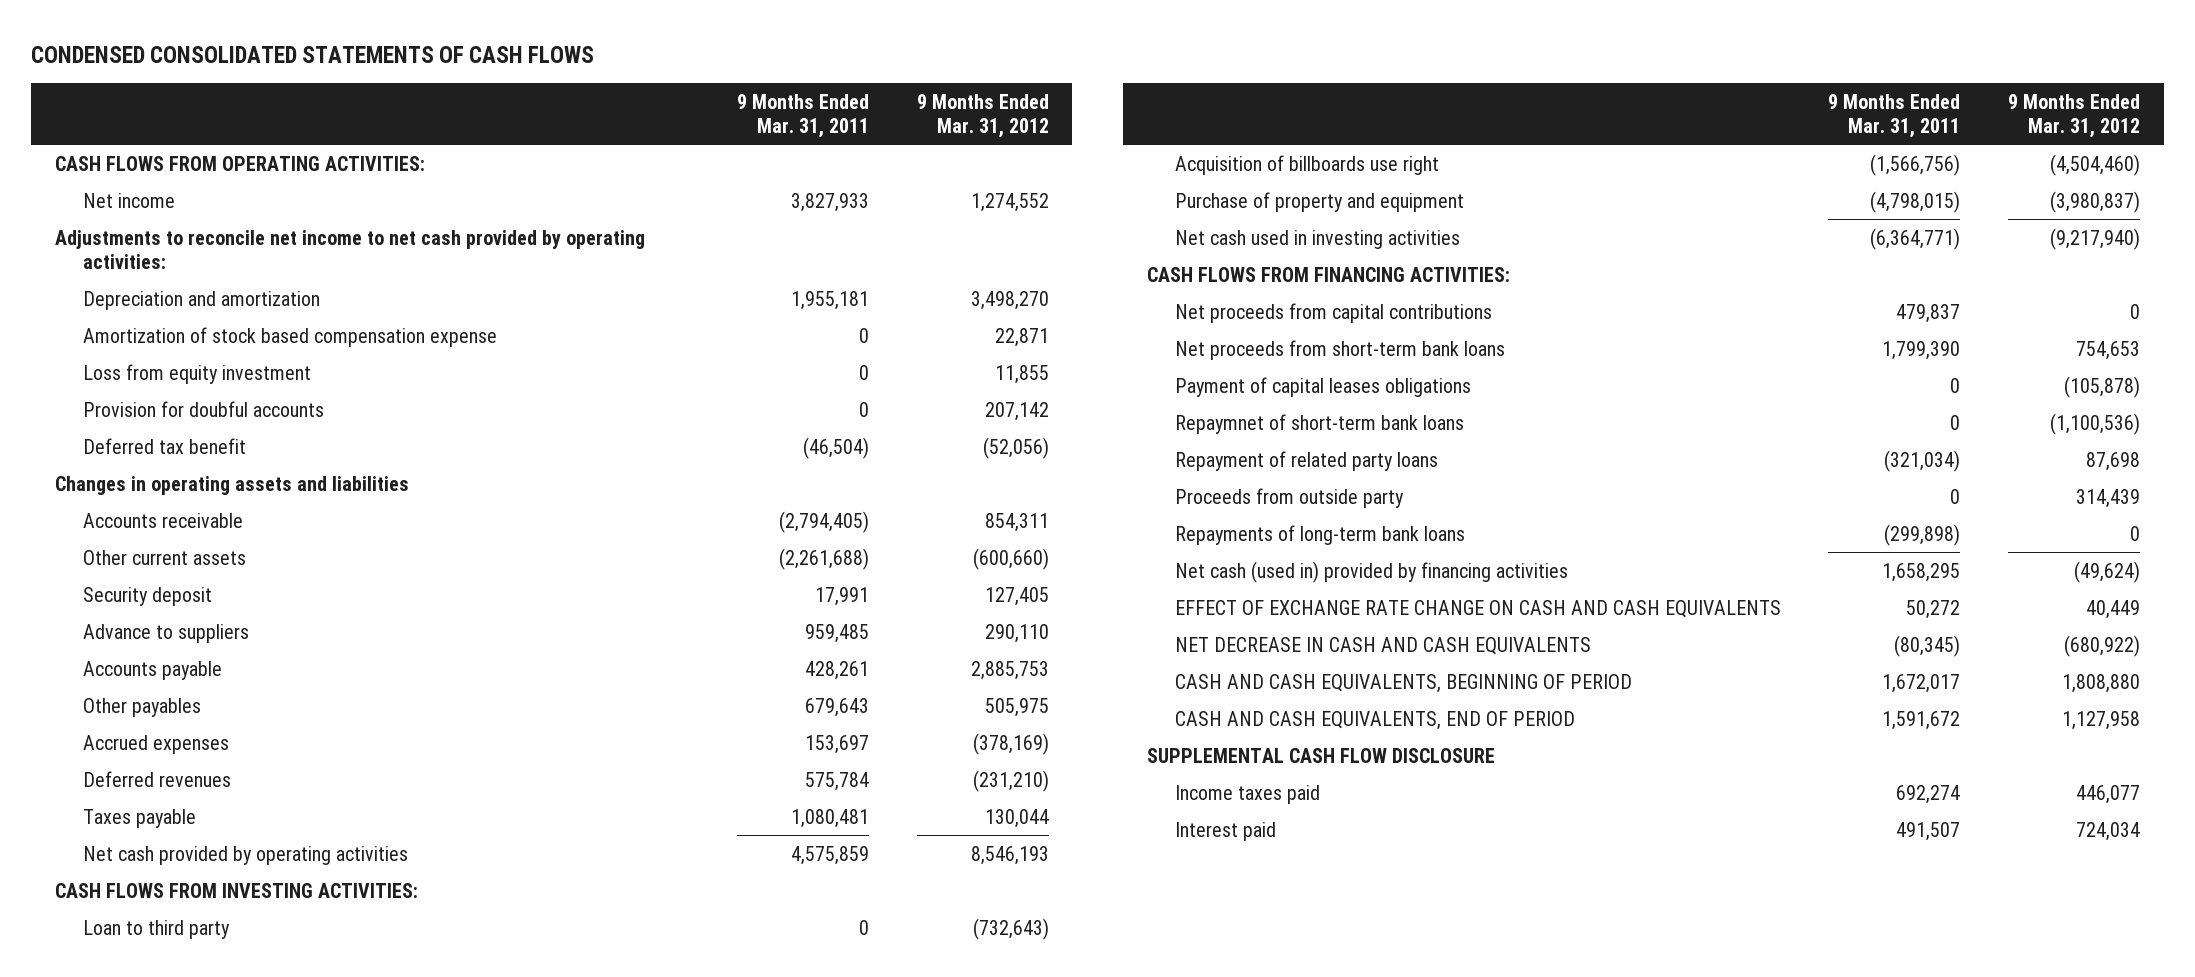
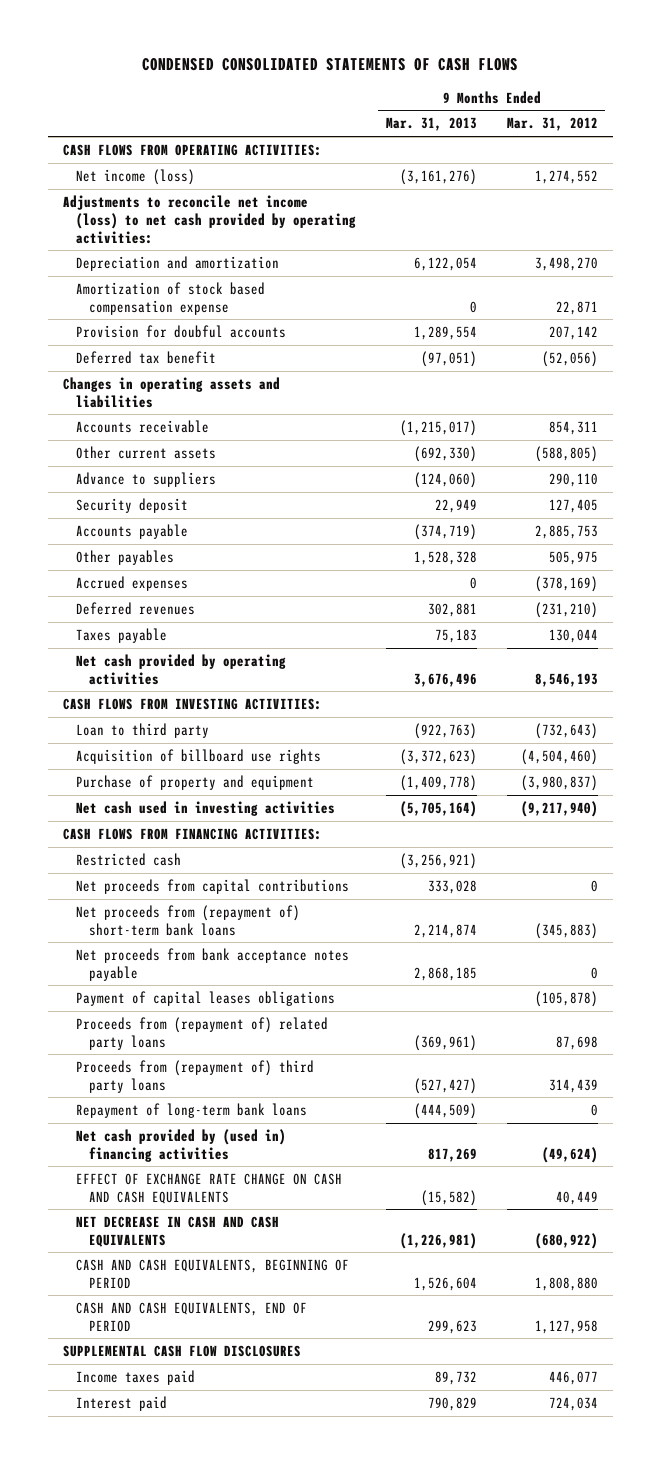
- | 9 Months Ended Mar. 31, 2011 | 9 Months Ended Mar. 31, 2012
+ | 9 Months Ended Mar. 31, 2013 | 9 Months Ended Mar. 31, 2012
- Net income | 3,827,933 | 1,274,552
- Adjustments to reconcile net income to net cash provided by operating activities:
+ Net income (loss) | (3,161,276) | 1,274,552
+ Adjustments to reconcile net income (loss) to net cash provided by operating activities:
- Loss from equity investment | 0 | 11,855
- Other current assets | (2,261,688) | (600,660)
+ Other current assets | (692,330) | (588,805)
moved down: Security deposit | 22,949 | 127,405
- Acquisition of billboards use right | (1,566,756) | (4,504,460)
+ Acquisition of billboard use rights | (3,372,623) | (4,504,460)
+ Restricted cash | (3,256,921) |
- Net proceeds from short-term bank loans | 1,799,390 | 754,653
+ Net proceeds from (repayment of) short-term bank loans | 2,214,874 | (345,883)
+ Net proceeds from bank acceptance notes payable | 2,868,185 | 0
- Repaymnet of short-term bank loans | 0 | (1,100,536)
- Repayment of related party loans | (321,034) | 87,698
- Proceeds from outside party | 0 | 314,439
- Repayments of long-term bank loans | (299,898) | 0
- Net cash (used in) provided by financing activities | 1,658,295 | (49,624)
+ Proceeds from (repayment of) related party loans | (369,961) | 87,698
+ Proceeds from (repayment of) third party loans | (527,427) | 314,439
+ Repayment of long-term bank loans | (444,509) | 0
+ Net cash provided by (used in) financing activities | 817,269 | (49,624)
- SUPPLEMENTAL CASH FLOW DISCLOSURE
+ SUPPLEMENTAL CASH FLOW DISCLOSURES

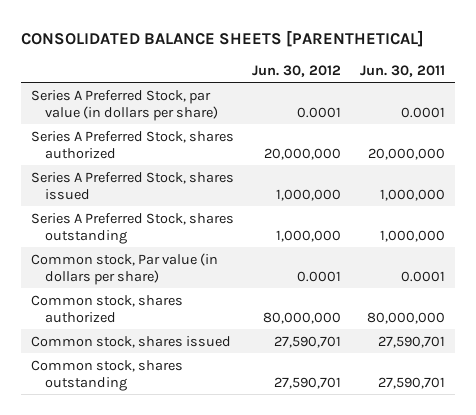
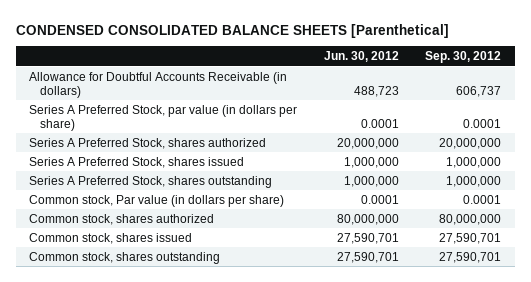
- CONSOLIDATED BALANCE SHEETS [PARENTHETICAL]
+ CONDENSED CONSOLIDATED BALANCE SHEETS [Parenthetical]
- | Jun. 30, 2012 | Jun. 30, 2011
+ | Jun. 30, 2012 | Sep. 30, 2012
+ Allowance for Doubtful Accounts Receivable (in dollars) | 488,723 | 606,737

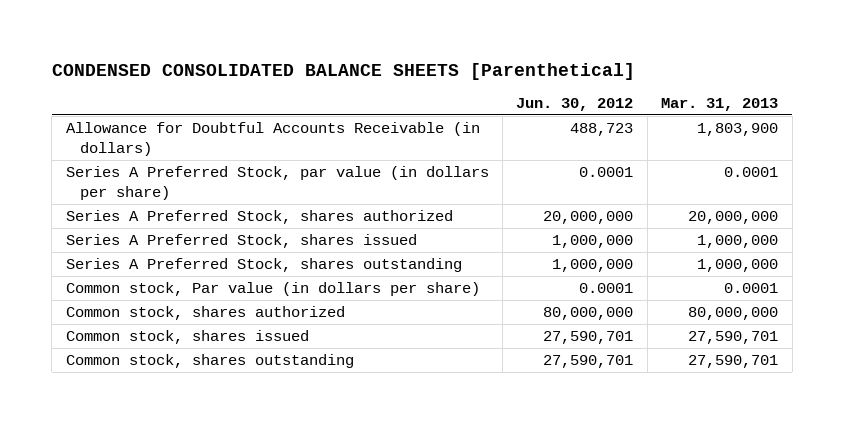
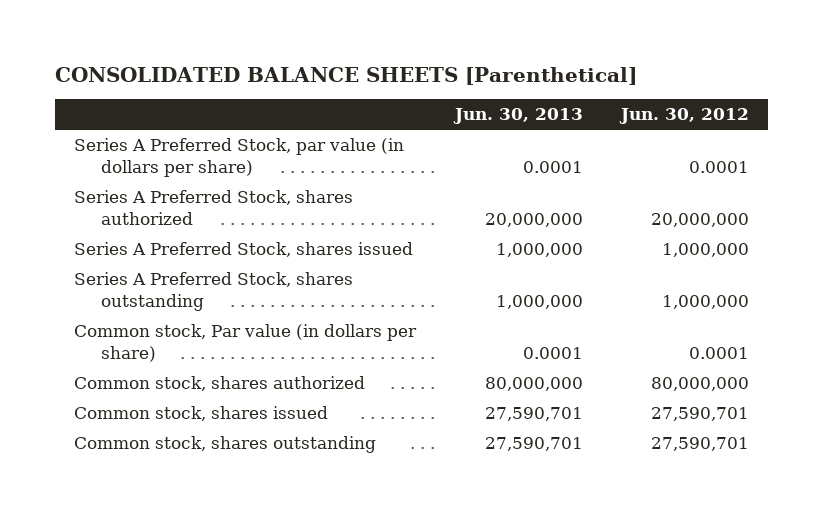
- CONDENSED CONSOLIDATED BALANCE SHEETS [Parenthetical]
+ CONSOLIDATED BALANCE SHEETS [Parenthetical]
- | Jun. 30, 2012 | Mar. 31, 2013
+ | Jun. 30, 2013 | Jun. 30, 2012
- Allowance for Doubtful Accounts Receivable (in dollars) | 488,723 | 1,803,900

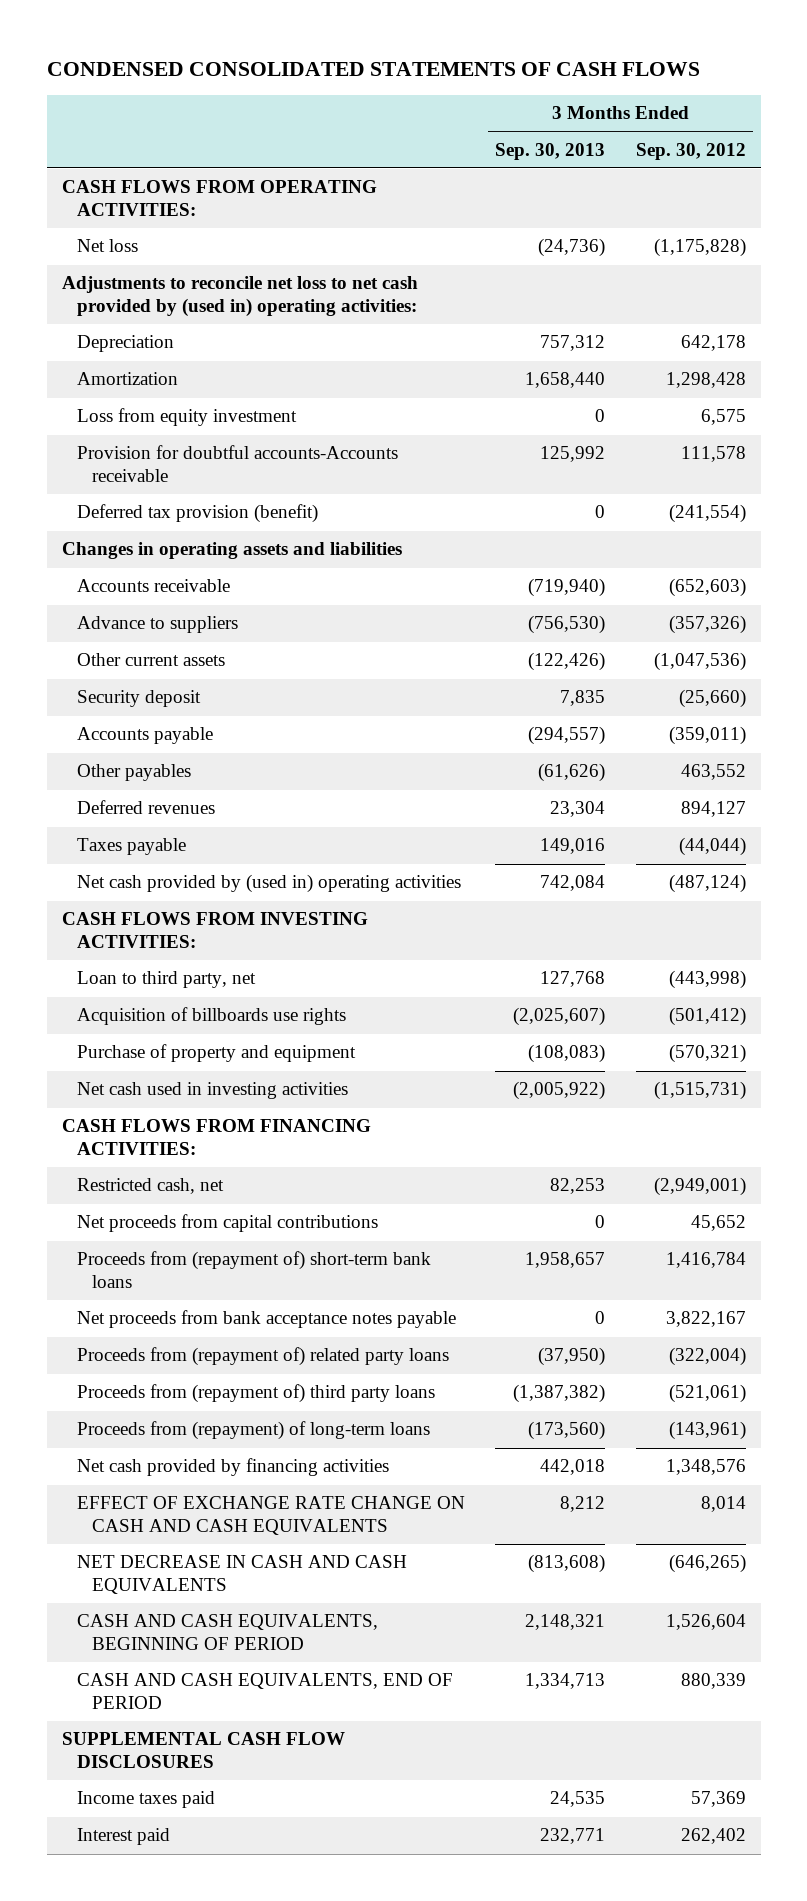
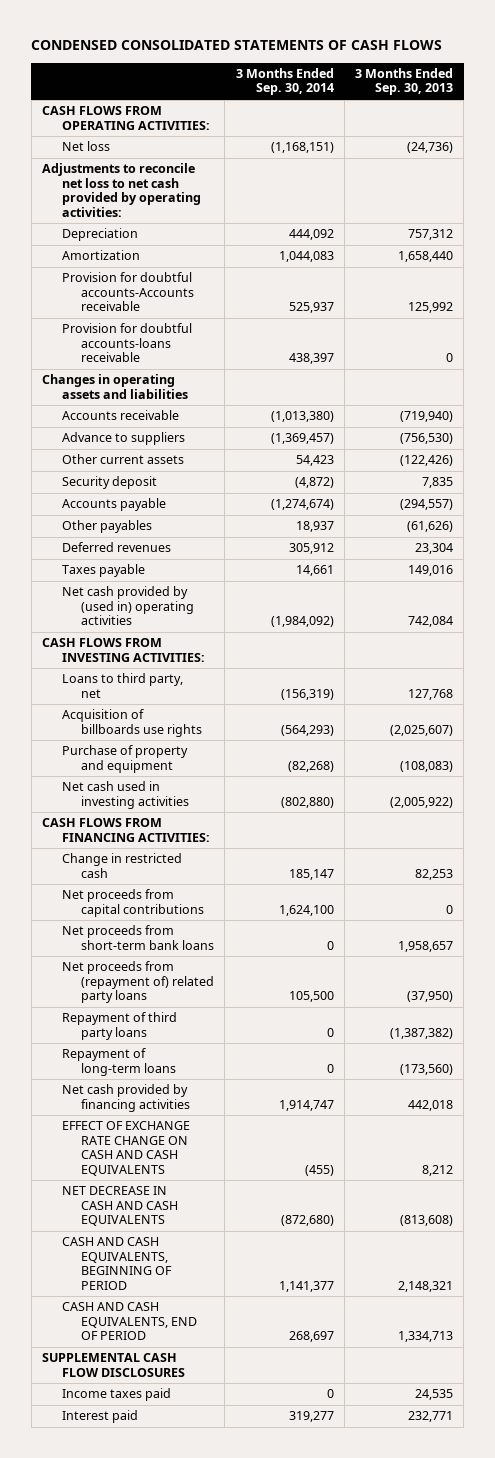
- | 3 Months Ended Sep. 30, 2013 | 3 Months Ended Sep. 30, 2012
+ | 3 Months Ended Sep. 30, 2014 | 3 Months Ended Sep. 30, 2013
- Adjustments to reconcile net loss to net cash provided by (used in) operating activities:
+ Adjustments to reconcile net loss to net cash provided by operating activities:
- Loss from equity investment | 0 | 6,575
- Deferred tax provision (benefit) | 0 | (241,554)
+ Provision for doubtful accounts-loans receivable | 438,397 | 0
- Loan to third party, net | 127,768 | (443,998)
+ Loans to third party, net | (156,319) | 127,768
- Restricted cash, net | 82,253 | (2,949,001)
+ Change in restricted cash | 185,147 | 82,253
- Proceeds from (repayment of) short-term bank loans | 1,958,657 | 1,416,784
- Net proceeds from bank acceptance notes payable | 0 | 3,822,167
- Proceeds from (repayment of) related party loans | (37,950) | (322,004)
- Proceeds from (repayment of) third party loans | (1,387,382) | (521,061)
- Proceeds from (repayment) of long-term loans | (173,560) | (143,961)
+ Net proceeds from short-term bank loans | 0 | 1,958,657
+ Net proceeds from (repayment of) related party loans | 105,500 | (37,950)
+ Repayment of third party loans | 0 | (1,387,382)
+ Repayment of long-term loans | 0 | (173,560)

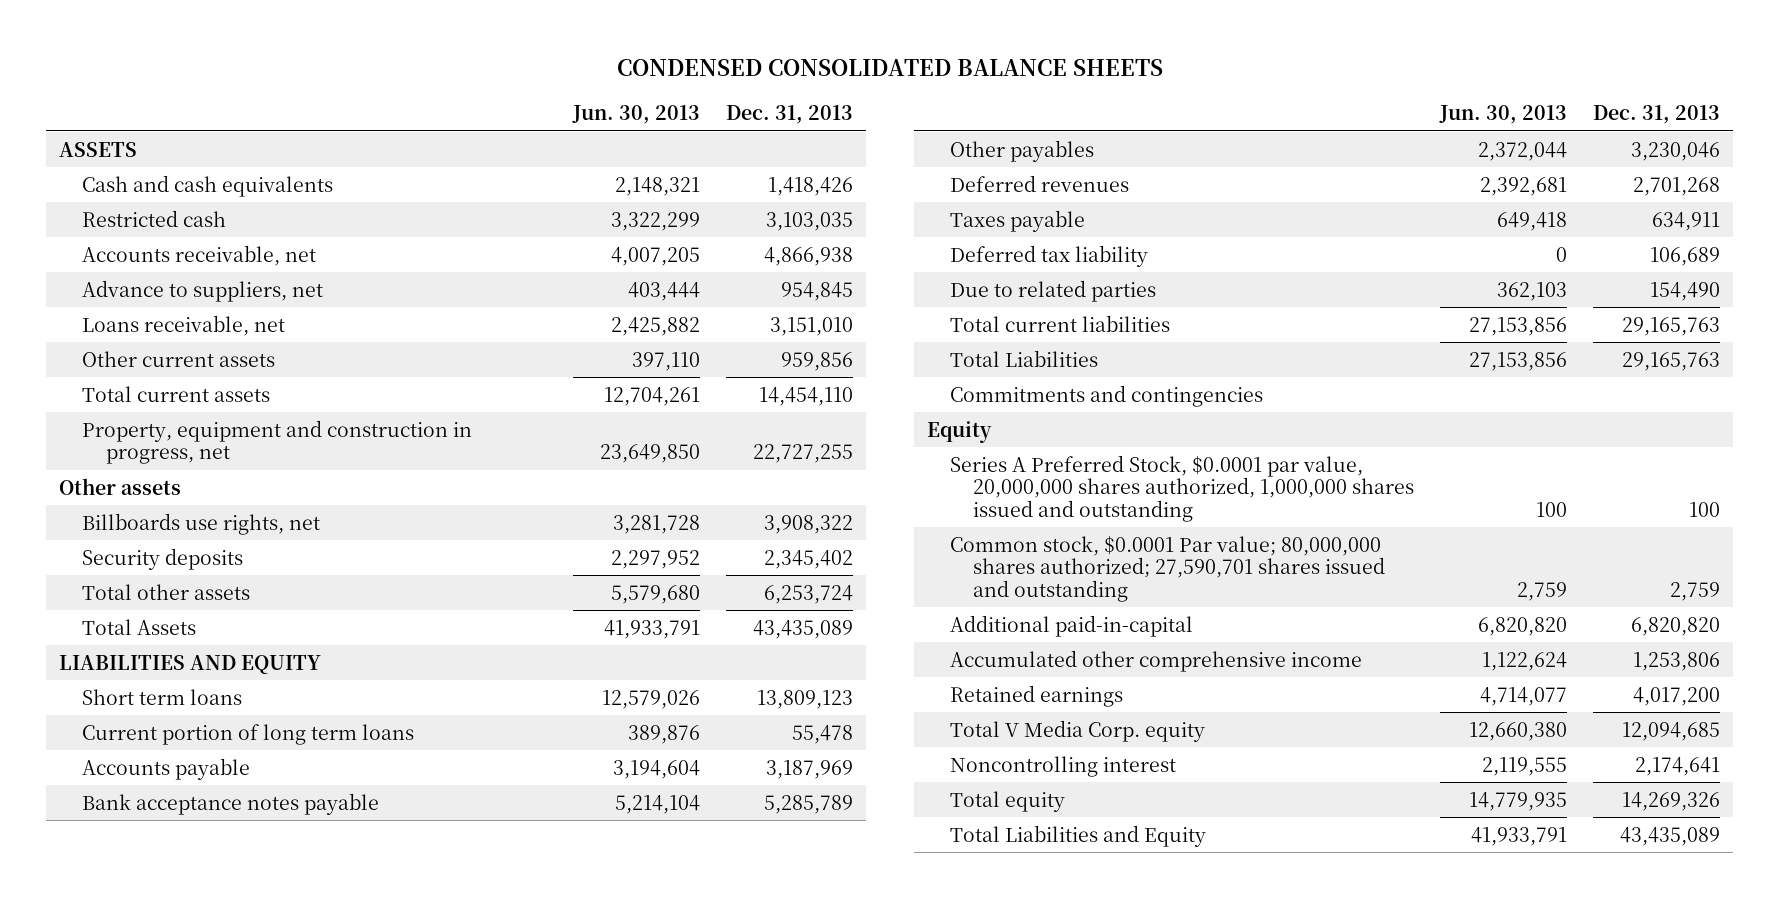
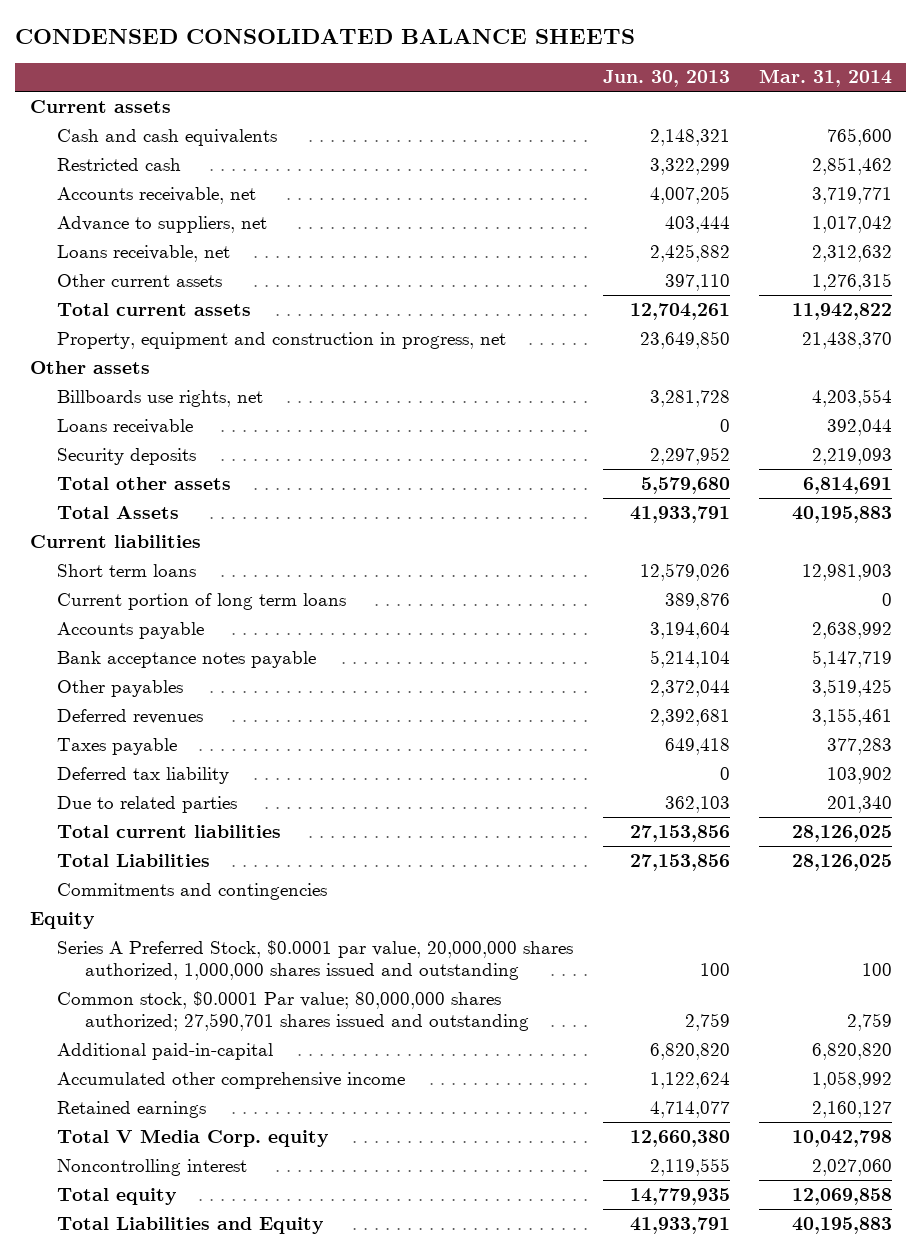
- | Jun. 30, 2013 | Dec. 31, 2013
+ | Jun. 30, 2013 | Mar. 31, 2014
- ASSETS
+ Current assets
+ Loans receivable | 0 | 392,044
- LIABILITIES AND EQUITY
+ Current liabilities

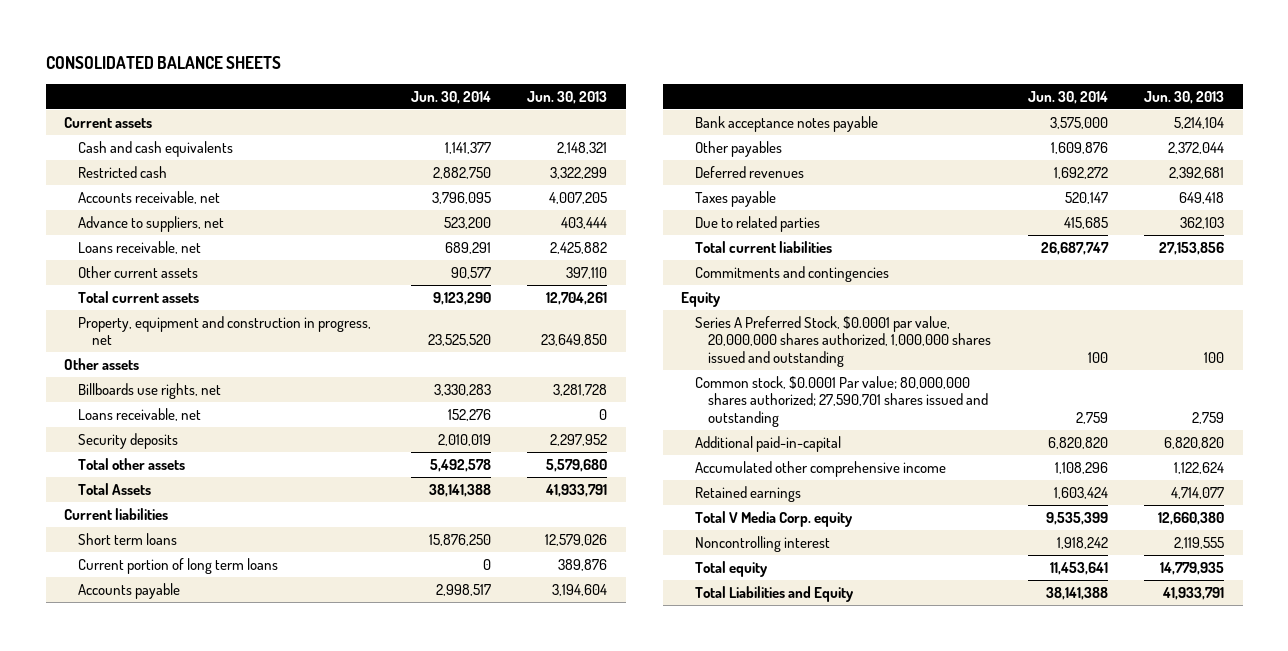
- CONDENSED CONSOLIDATED BALANCE SHEETS
+ CONSOLIDATED BALANCE SHEETS
- | Jun. 30, 2013 | Mar. 31, 2014
+ | Jun. 30, 2014 | Jun. 30, 2013
- Loans receivable | 0 | 392,044
+ Loans receivable, net | 152,276 | 0
- Deferred tax liability | 0 | 103,902
- Total Liabilities | 27,153,856 | 28,126,025

